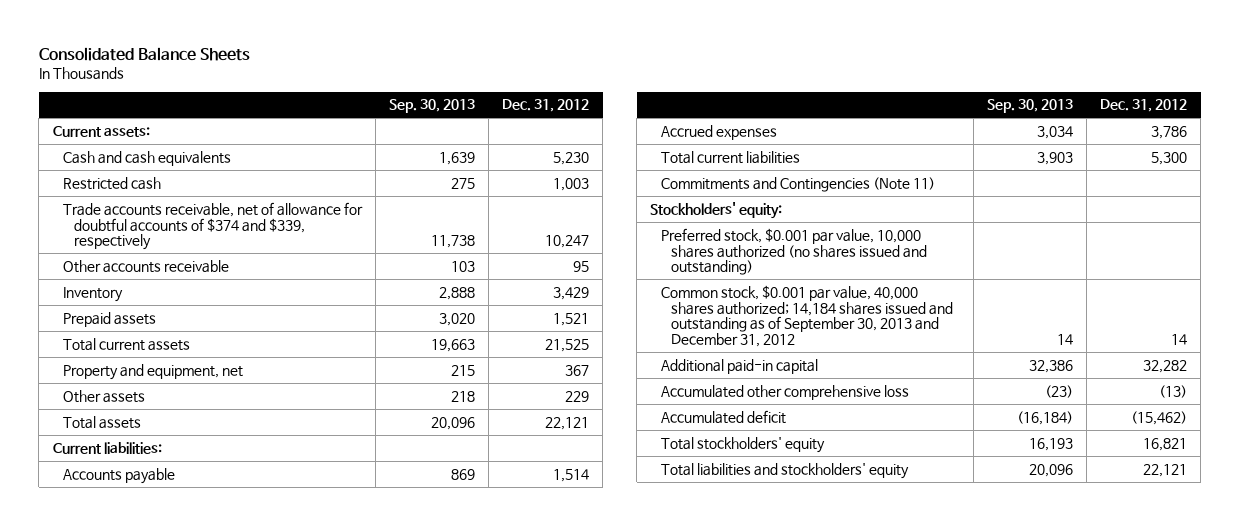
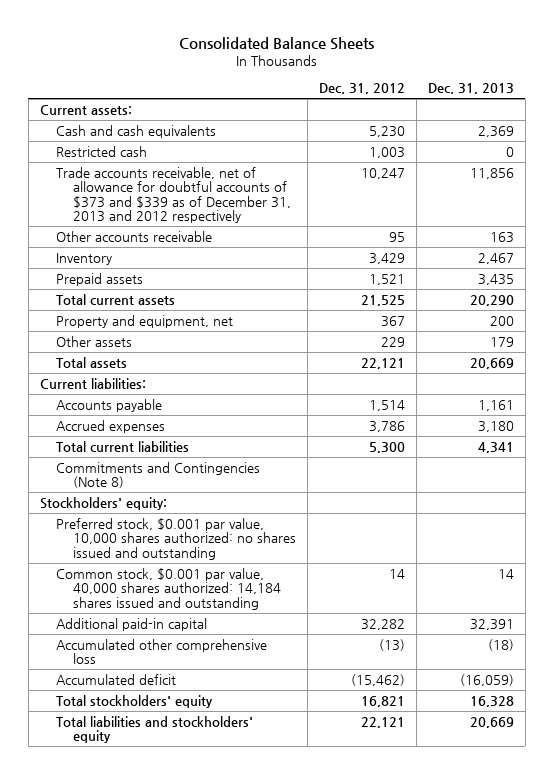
- | Sep. 30, 2013 | Dec. 31, 2012
+ | Dec. 31, 2012 | Dec. 31, 2013
- Trade accounts receivable, net of allowance for doubtful accounts of $374 and $339, respectively | 11,738 | 10,247
+ Trade accounts receivable, net of allowance for doubtful accounts of $373 and $339 as of December 31, 2013 and 2012 respectively | 10,247 | 11,856
- Commitments and Contingencies (Note 11)
+ Commitments and Contingencies (Note 8)
- Preferred stock, $0.001 par value, 10,000 shares authorized (no shares issued and outstanding)
- Common stock, $0.001 par value, 40,000 shares authorized; 14,184 shares issued and outstanding as of September 30, 2013 and December 31, 2012 | 14 | 14
+ Preferred stock, $0.001 par value, 10,000 shares authorized: no shares issued and outstanding
+ Common stock, $0.001 par value, 40,000 shares authorized: 14,184 shares issued and outstanding | 14 | 14

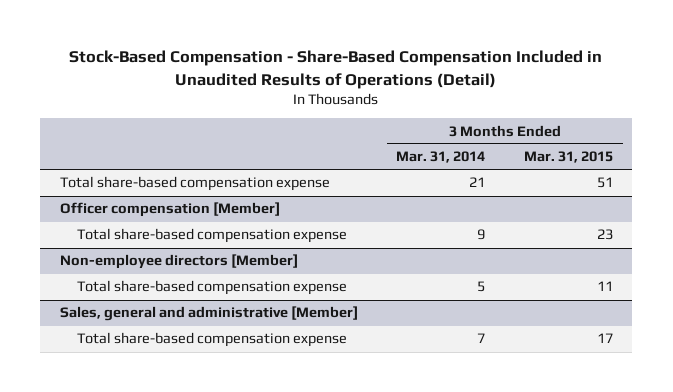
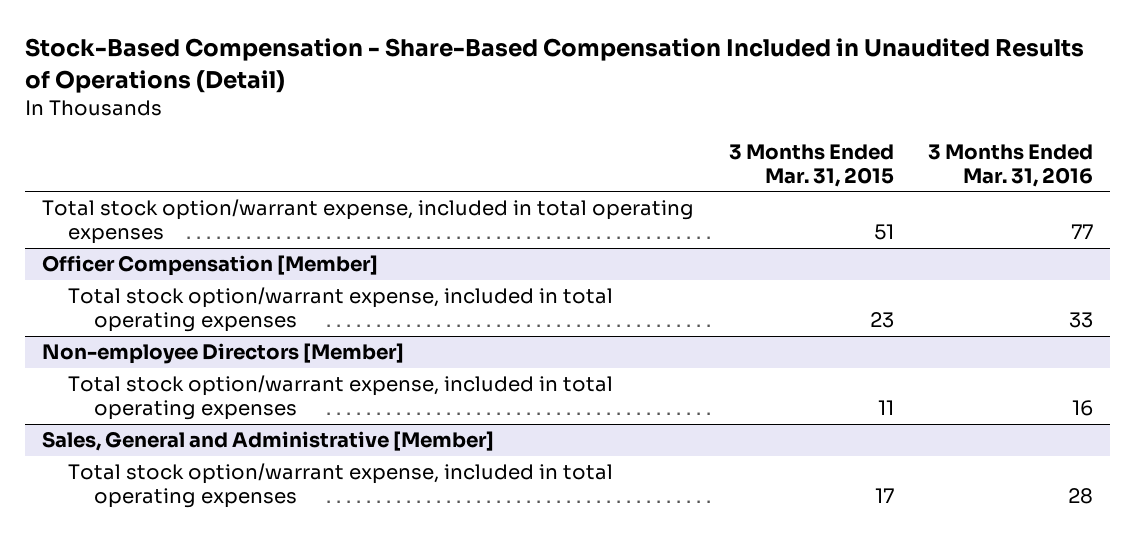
- | 3 Months Ended Mar. 31, 2014 | 3 Months Ended Mar. 31, 2015
+ | 3 Months Ended Mar. 31, 2015 | 3 Months Ended Mar. 31, 2016
- Total share-based compensation expense | 21 | 51
- Officer compensation [Member]
- Total share-based compensation expense | 9 | 23
- Non-employee directors [Member]
- Total share-based compensation expense | 5 | 11
- Sales, general and administrative [Member]
- Total share-based compensation expense | 7 | 17
+ Total stock option/warrant expense, included in total operating expenses | 51 | 77
+ Officer Compensation [Member]
+ Total stock option/warrant expense, included in total operating expenses | 23 | 33
+ Non-employee Directors [Member]
+ Total stock option/warrant expense, included in total operating expenses | 11 | 16
+ Sales, General and Administrative [Member]
+ Total stock option/warrant expense, included in total operating expenses | 17 | 28

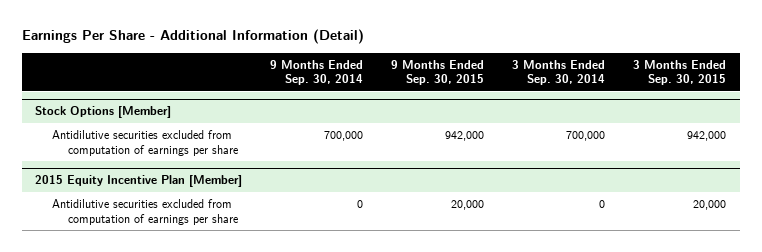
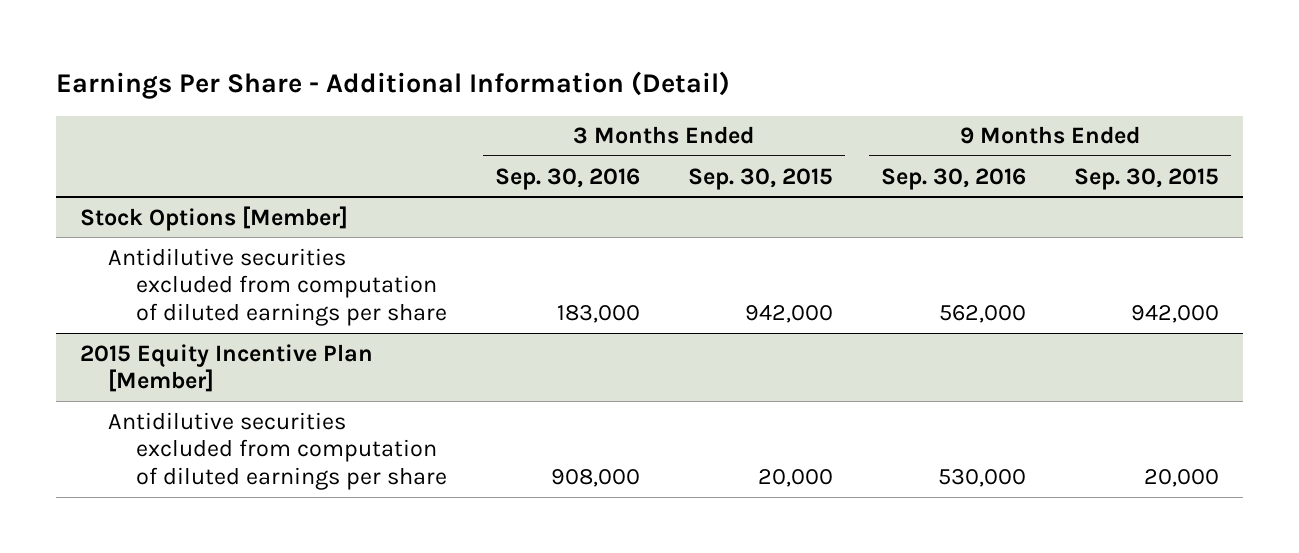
- | 9 Months Ended Sep. 30, 2014 | 9 Months Ended Sep. 30, 2015 | 3 Months Ended Sep. 30, 2014 | 3 Months Ended Sep. 30, 2015
+ | 3 Months Ended Sep. 30, 2016 | 3 Months Ended Sep. 30, 2015 | 9 Months Ended Sep. 30, 2016 | 9 Months Ended Sep. 30, 2015
@ Stock Options [Member]
- Antidilutive securities excluded from computation of earnings per share | 700,000 | 942,000 | 700,000 | 942,000
+ Antidilutive securities excluded from computation of diluted earnings per share | 183,000 | 942,000 | 562,000 | 942,000
@ 2015 Equity Incentive Plan [Member]
- Antidilutive securities excluded from computation of earnings per share | 0 | 20,000 | 0 | 20,000
+ Antidilutive securities excluded from computation of diluted earnings per share | 908,000 | 20,000 | 530,000 | 20,000

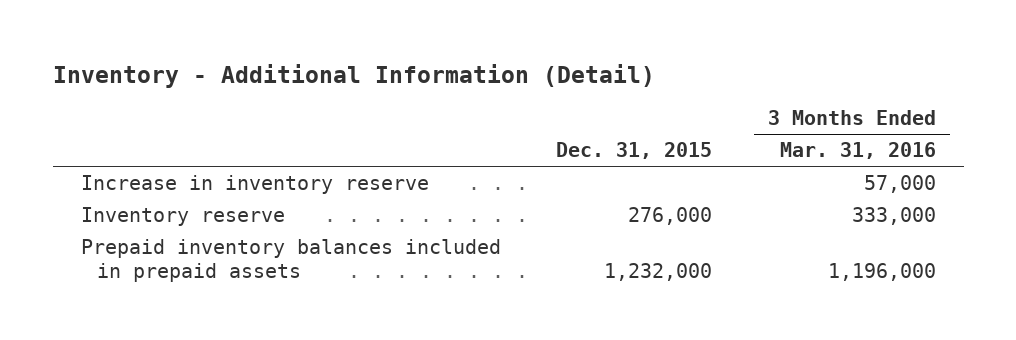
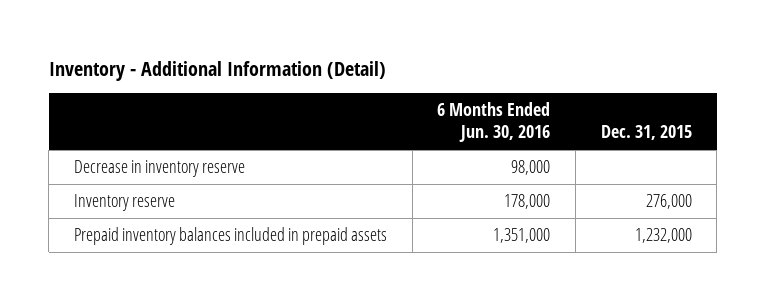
- | Dec. 31, 2015 | 3 Months Ended Mar. 31, 2016
+ | 6 Months Ended Jun. 30, 2016 | Dec. 31, 2015
- Increase in inventory reserve | | 57,000
+ Decrease in inventory reserve | 98,000 |

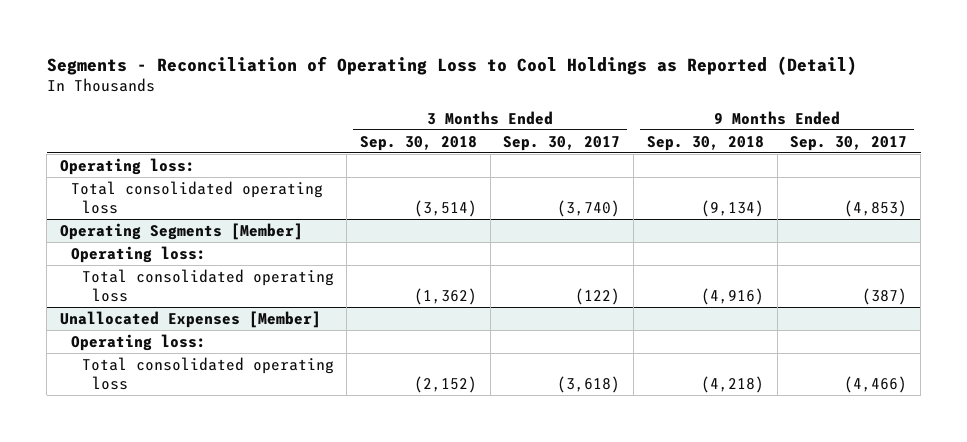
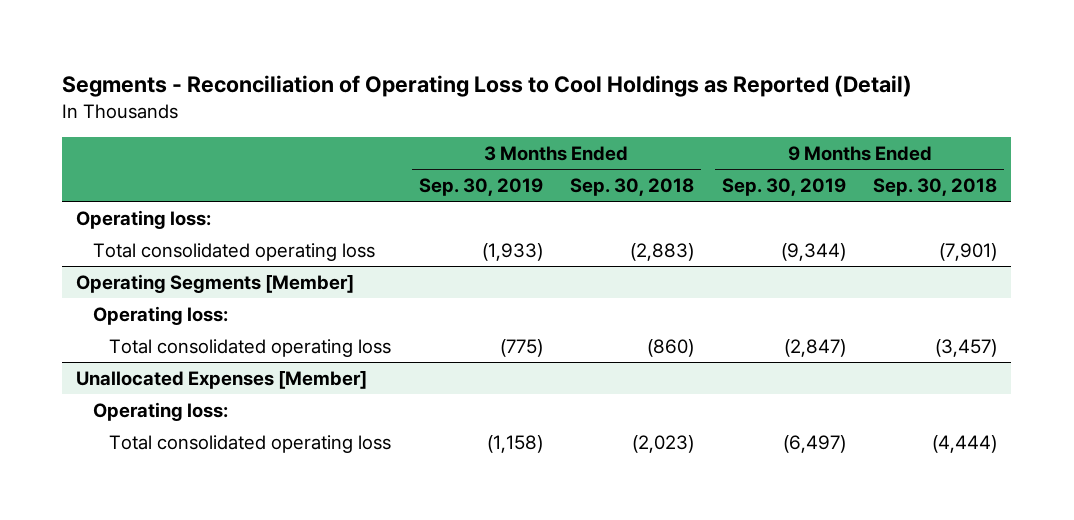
- | 3 Months Ended Sep. 30, 2018 | 3 Months Ended Sep. 30, 2017 | 9 Months Ended Sep. 30, 2018 | 9 Months Ended Sep. 30, 2017
+ | 3 Months Ended Sep. 30, 2019 | 3 Months Ended Sep. 30, 2018 | 9 Months Ended Sep. 30, 2019 | 9 Months Ended Sep. 30, 2018
- Total consolidated operating loss | (3,514) | (3,740) | (9,134) | (4,853)
+ Total consolidated operating loss | (1,933) | (2,883) | (9,344) | (7,901)
@ Operating Segments [Member]
- Total consolidated operating loss | (1,362) | (122) | (4,916) | (387)
+ Total consolidated operating loss | (775) | (860) | (2,847) | (3,457)
@ Unallocated Expenses [Member]
- Total consolidated operating loss | (2,152) | (3,618) | (4,218) | (4,466)
+ Total consolidated operating loss | (1,158) | (2,023) | (6,497) | (4,444)

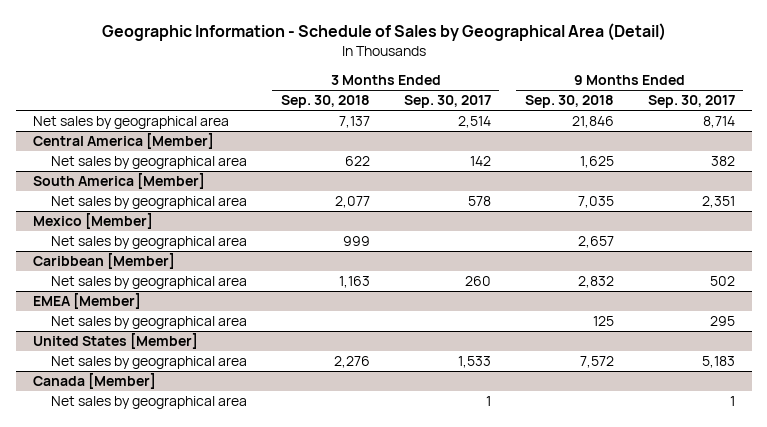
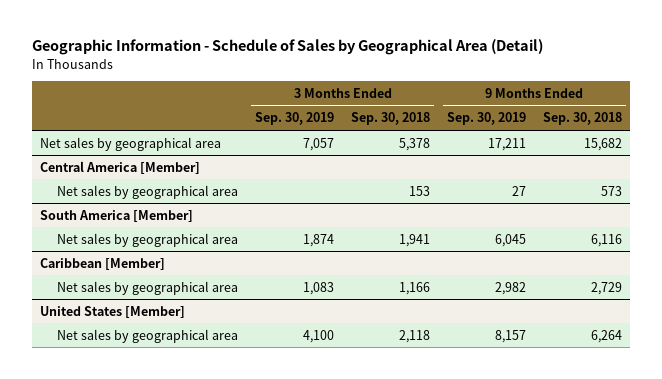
- | 3 Months Ended Sep. 30, 2018 | 3 Months Ended Sep. 30, 2017 | 9 Months Ended Sep. 30, 2018 | 9 Months Ended Sep. 30, 2017
+ | 3 Months Ended Sep. 30, 2019 | 3 Months Ended Sep. 30, 2018 | 9 Months Ended Sep. 30, 2019 | 9 Months Ended Sep. 30, 2018
- Net sales by geographical area | 7,137 | 2,514 | 21,846 | 8,714
+ Net sales by geographical area | 7,057 | 5,378 | 17,211 | 15,682
@ Central America [Member]
- Net sales by geographical area | 622 | 142 | 1,625 | 382
+ Net sales by geographical area | | 153 | 27 | 573
@ South America [Member]
- Net sales by geographical area | 2,077 | 578 | 7,035 | 2,351
- Mexico [Member]
- Net sales by geographical area | 999 | | 2,657 |
@ South America [Member]
+ Net sales by geographical area | 1,874 | 1,941 | 6,045 | 6,116
@ Caribbean [Member]
- Net sales by geographical area | 1,163 | 260 | 2,832 | 502
- EMEA [Member]
- Net sales by geographical area | | | 125 | 295
@ Caribbean [Member]
+ Net sales by geographical area | 1,083 | 1,166 | 2,982 | 2,729
@ United States [Member]
- Net sales by geographical area | 2,276 | 1,533 | 7,572 | 5,183
- Canada [Member]
- Net sales by geographical area | | 1 | | 1
@ United States [Member]
+ Net sales by geographical area | 4,100 | 2,118 | 8,157 | 6,264

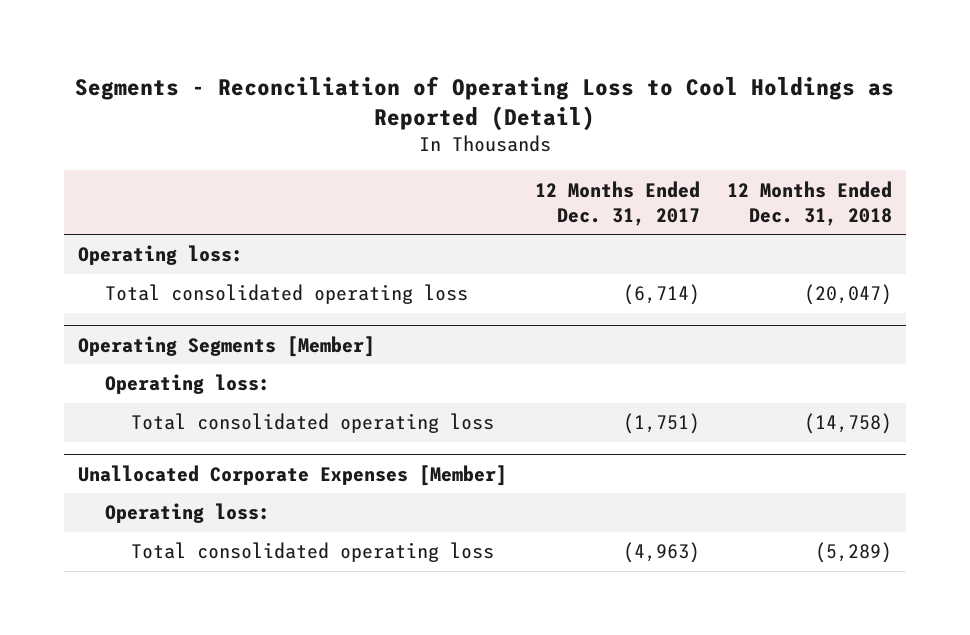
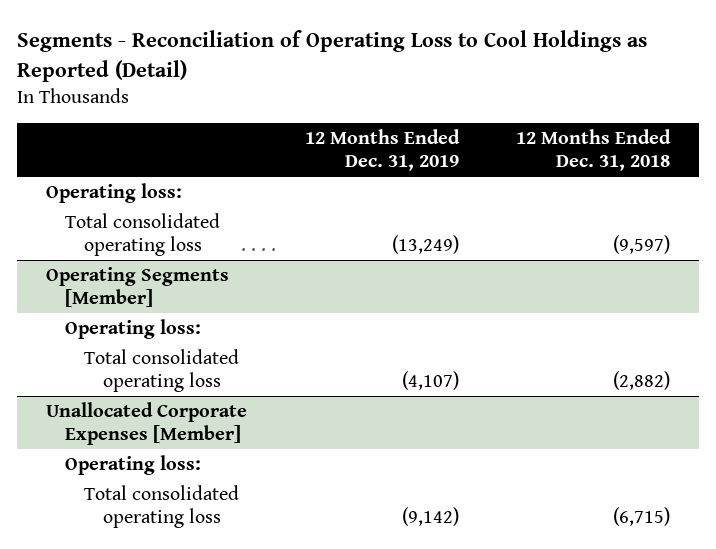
- | 12 Months Ended Dec. 31, 2017 | 12 Months Ended Dec. 31, 2018
+ | 12 Months Ended Dec. 31, 2019 | 12 Months Ended Dec. 31, 2018
- Total consolidated operating loss | (6,714) | (20,047)
+ Total consolidated operating loss | (13,249) | (9,597)
@ Operating Segments [Member]
- Total consolidated operating loss | (1,751) | (14,758)
+ Total consolidated operating loss | (4,107) | (2,882)
@ Unallocated Corporate Expenses [Member]
- Total consolidated operating loss | (4,963) | (5,289)
+ Total consolidated operating loss | (9,142) | (6,715)

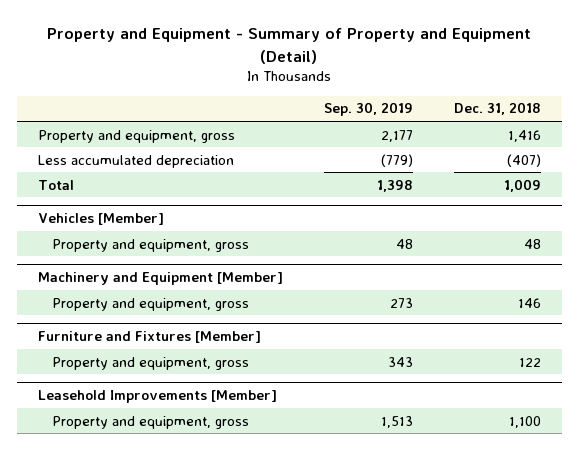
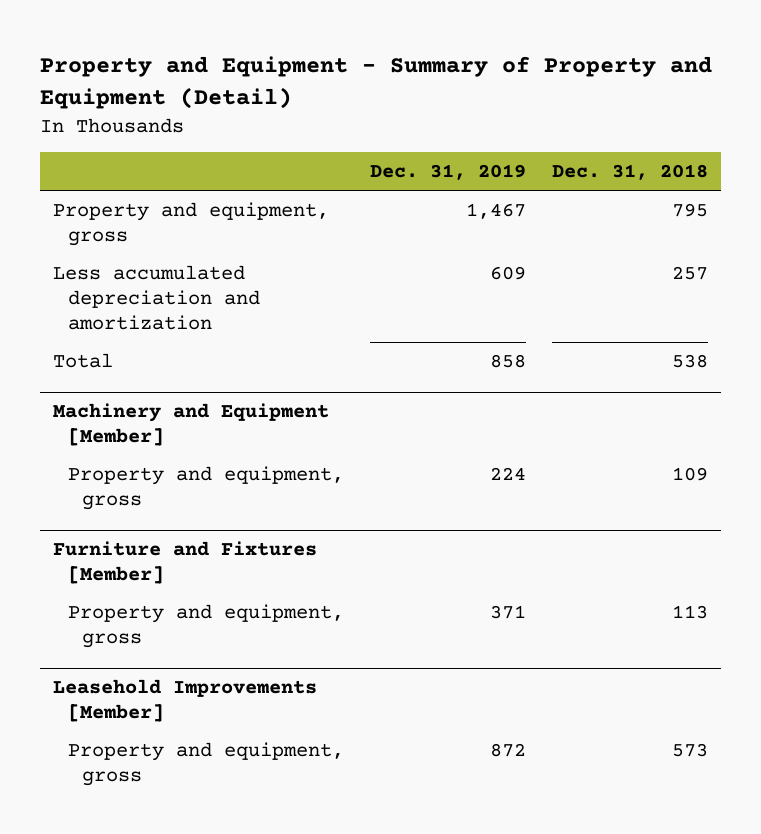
- | Sep. 30, 2019 | Dec. 31, 2018
+ | Dec. 31, 2019 | Dec. 31, 2018
- Property and equipment, gross | 2,177 | 1,416
- Less accumulated depreciation | (779) | (407)
- Total | 1,398 | 1,009
- Vehicles [Member]
- Property and equipment, gross | 48 | 48
+ Property and equipment, gross | 1,467 | 795
+ Less accumulated depreciation and amortization | 609 | 257
+ Total | 858 | 538
@ Machinery and Equipment [Member]
- Property and equipment, gross | 273 | 146
+ Property and equipment, gross | 224 | 109
@ Furniture and Fixtures [Member]
- Property and equipment, gross | 343 | 122
+ Property and equipment, gross | 371 | 113
@ Leasehold Improvements [Member]
- Property and equipment, gross | 1,513 | 1,100
+ Property and equipment, gross | 872 | 573

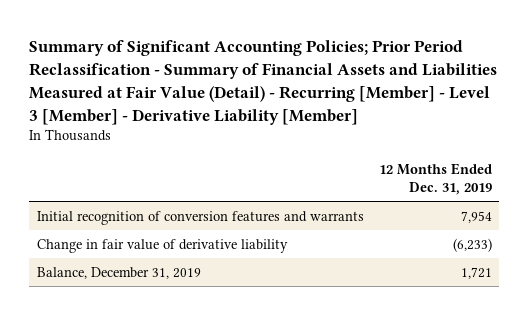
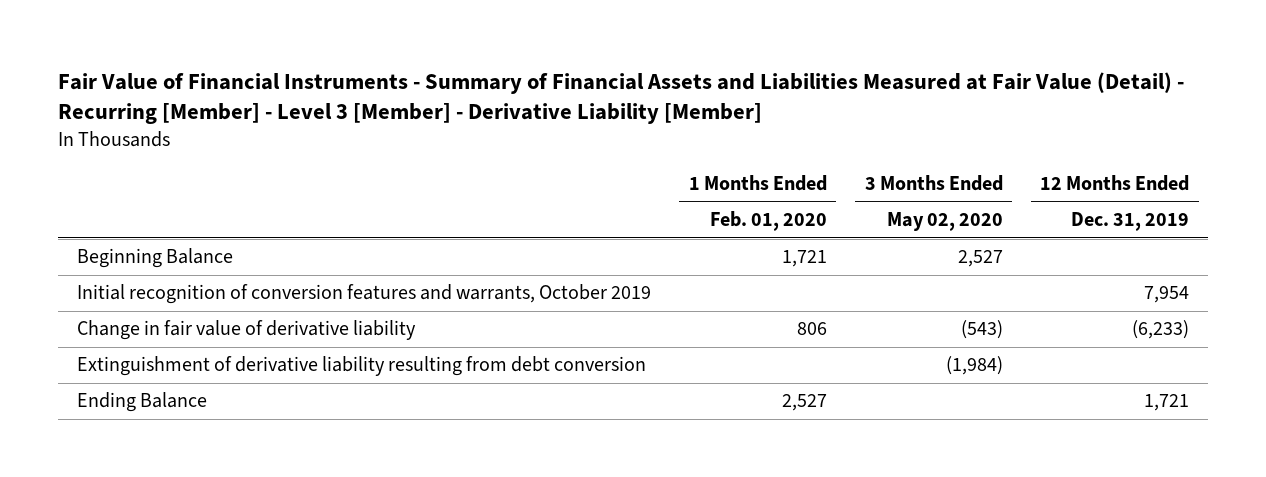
- Summary of Significant Accounting Policies; Prior Period Reclassification - Summary of Financial Assets and Liabilities Measured at Fair Value (Detail) - Recurring [Member] - Level 3 [Member] - Derivative Liability [Member]
+ Fair Value of Financial Instruments - Summary of Financial Assets and Liabilities Measured at Fair Value (Detail) - Recurring [Member] - Level 3 [Member] - Derivative Liability [Member]
- | 12 Months Ended Dec. 31, 2019
+ | 1 Months Ended Feb. 01, 2020 | 3 Months Ended May 02, 2020 | 12 Months Ended Dec. 31, 2019
- Initial recognition of conversion features and warrants | 7,954
+ Beginning Balance | 1,721 | 2,527 |
+ Initial recognition of conversion features and warrants, October 2019 | | | 7,954
- Balance, December 31, 2019 | 1,721
+ Extinguishment of derivative liability resulting from debt conversion | | (1,984) |
+ Ending Balance | 2,527 | | 1,721

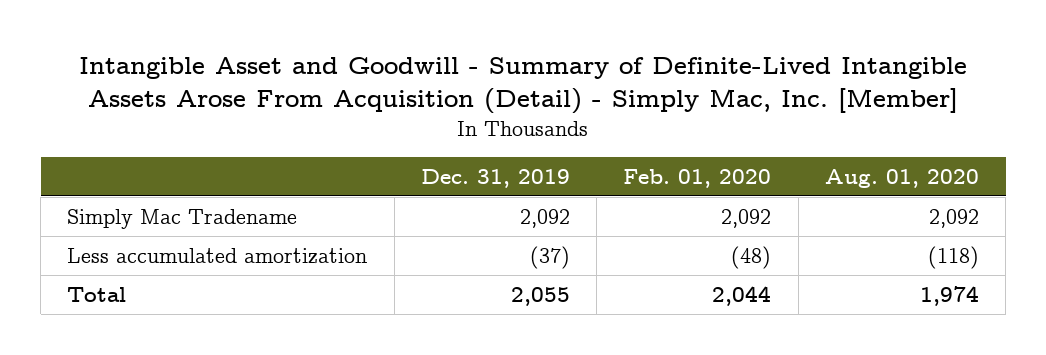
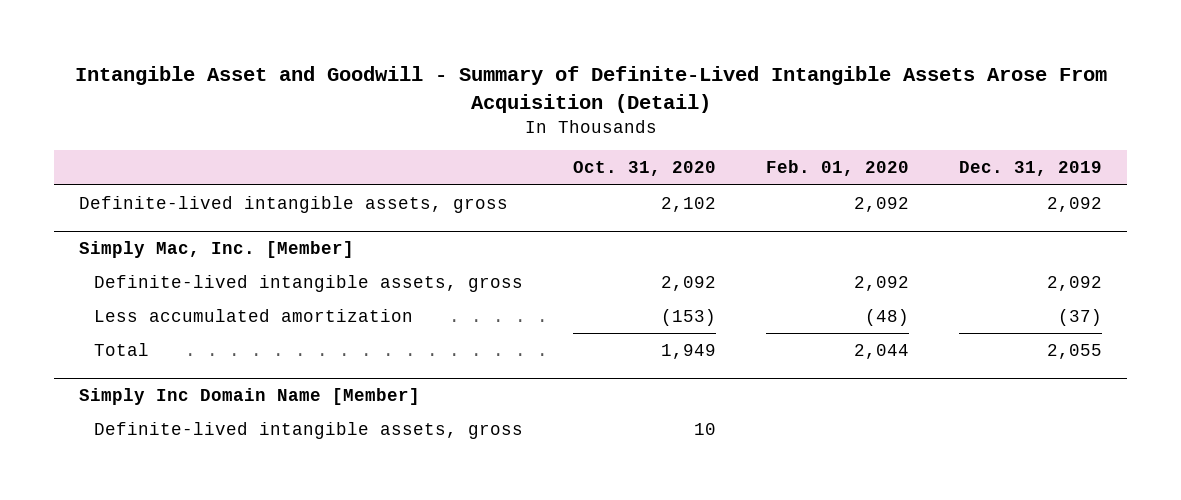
- Intangible Asset and Goodwill - Summary of Definite-Lived Intangible Assets Arose From Acquisition (Detail) - Simply Mac, Inc. [Member]
+ Intangible Asset and Goodwill - Summary of Definite-Lived Intangible Assets Arose From Acquisition (Detail)
- | Dec. 31, 2019 | Feb. 01, 2020 | Aug. 01, 2020
+ | Oct. 31, 2020 | Feb. 01, 2020 | Dec. 31, 2019
- Simply Mac Tradename | 2,092 | 2,092 | 2,092
+ Definite-lived intangible assets, gross | 2,102 | 2,092 | 2,092
+ Simply Mac, Inc. [Member]
+ Definite-lived intangible assets, gross | 2,092 | 2,092 | 2,092
+ Simply Inc Domain Name [Member]
+ Definite-lived intangible assets, gross | 10 | |

